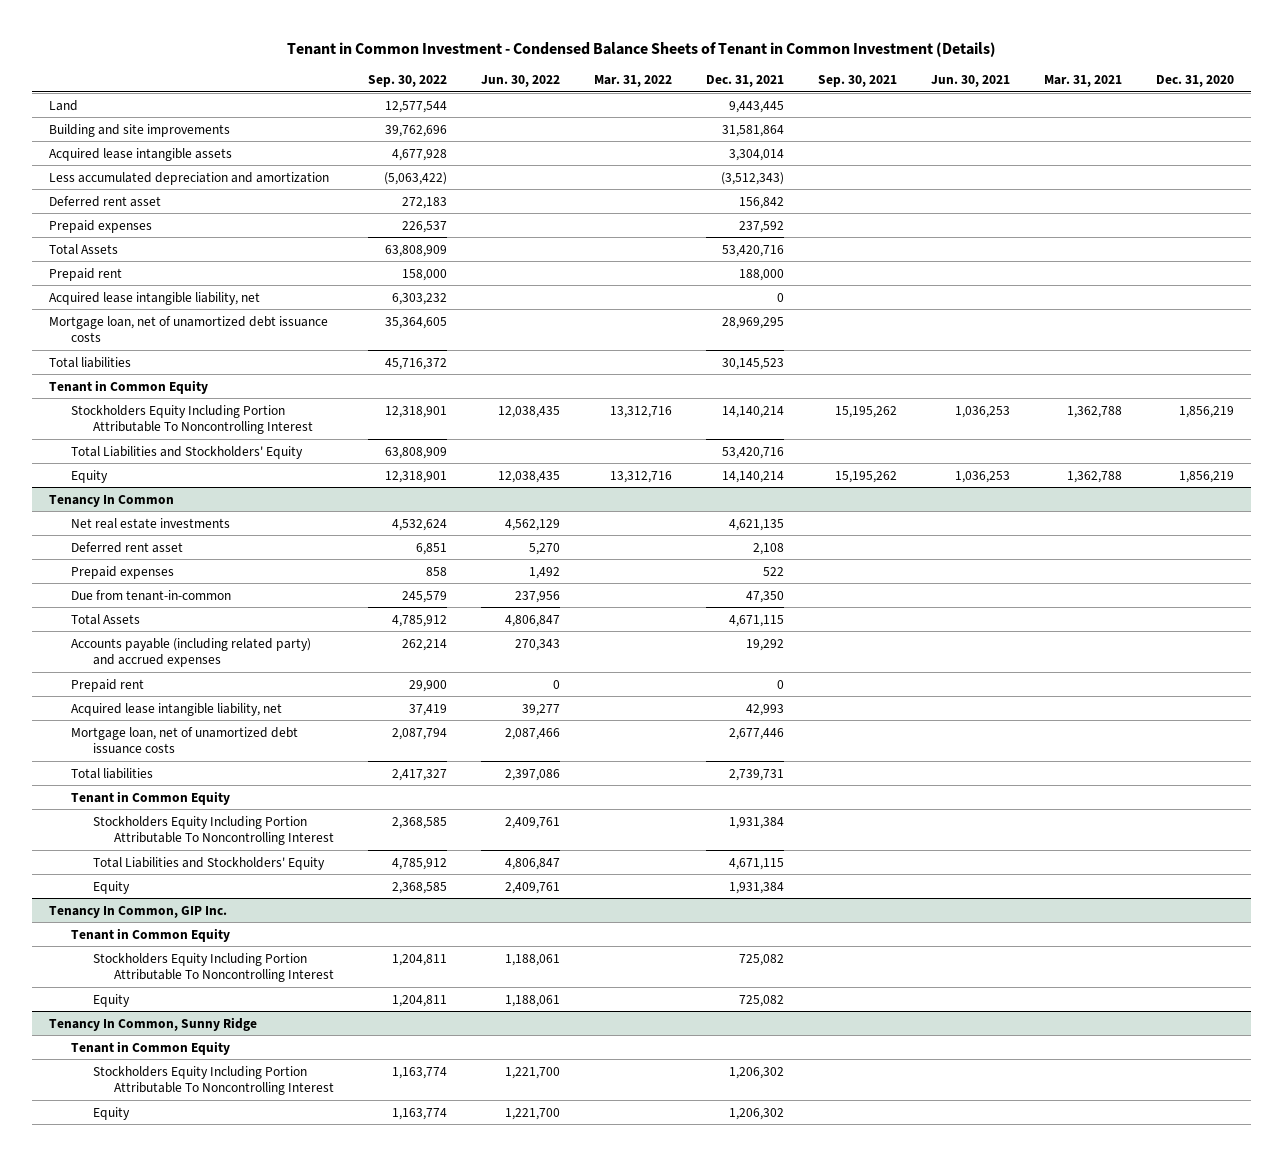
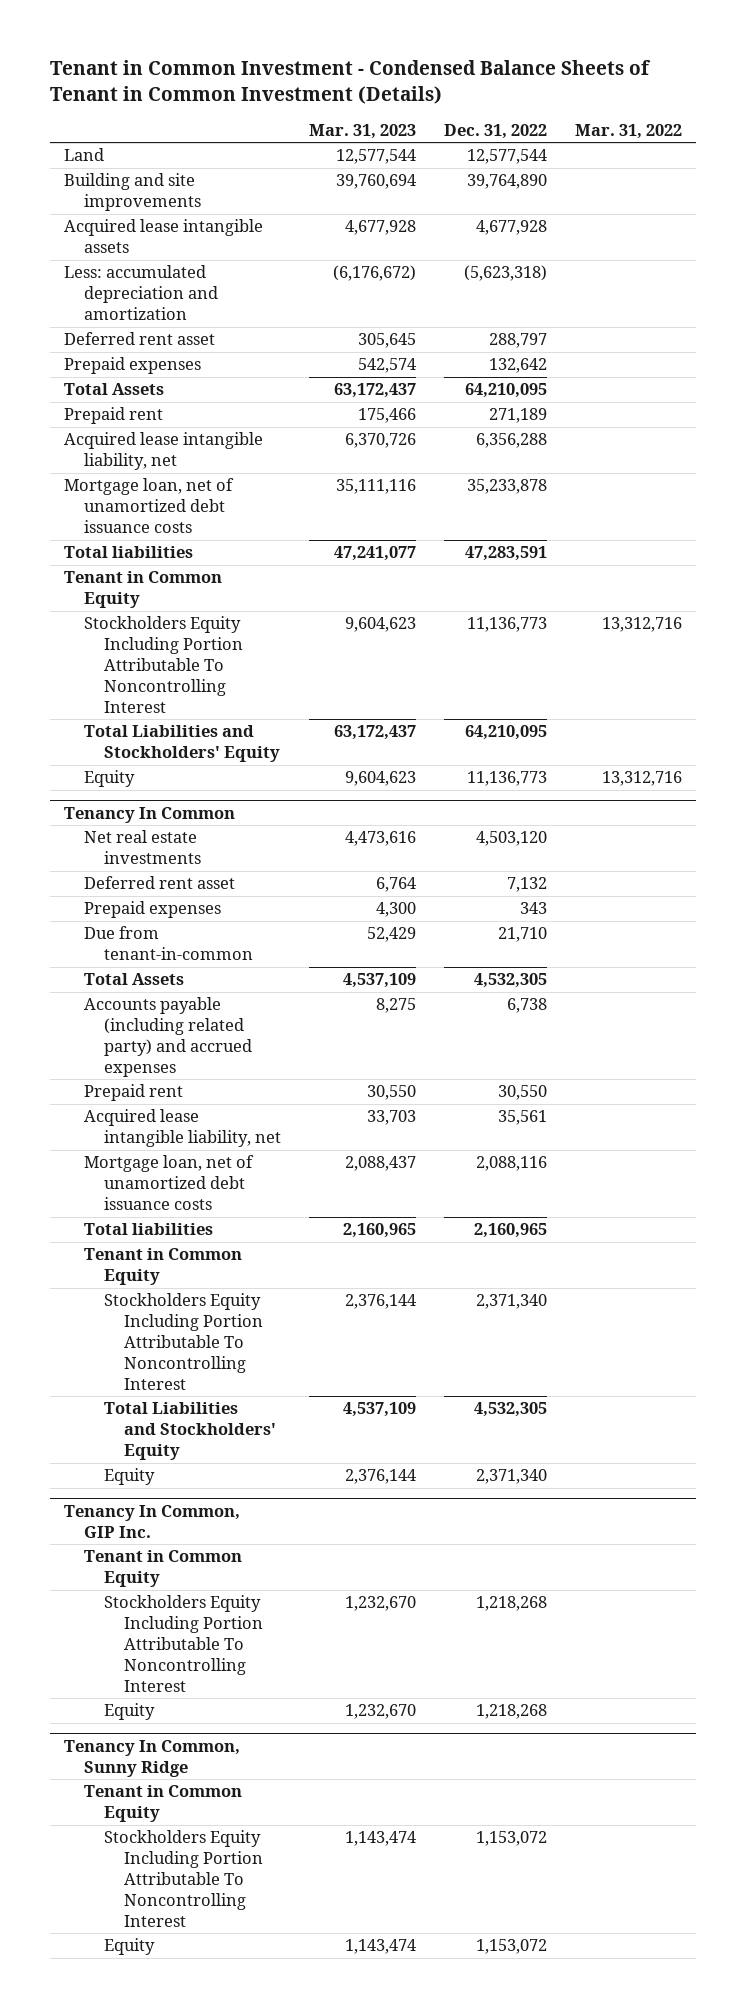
- | Sep. 30, 2022 | Jun. 30, 2022 | Mar. 31, 2022 | Dec. 31, 2021 | Sep. 30, 2021 | Jun. 30, 2021 | Mar. 31, 2021 | Dec. 31, 2020
+ | Mar. 31, 2023 | Dec. 31, 2022 | Mar. 31, 2022
- Less accumulated depreciation and amortization | (5,063,422) | | | (3,512,343) | | | |
+ Less: accumulated depreciation and amortization | (6,176,672) | (5,623,318) |

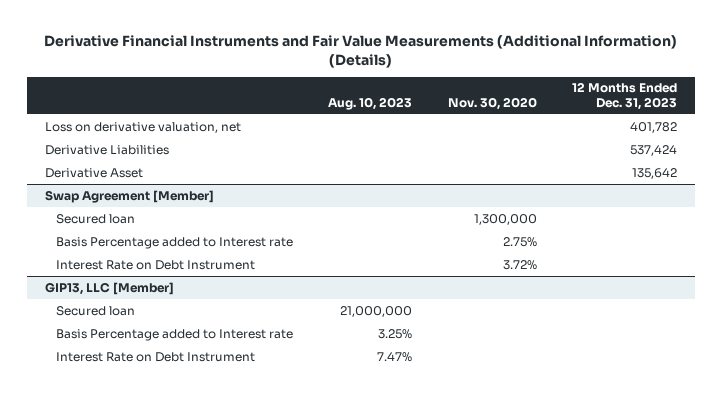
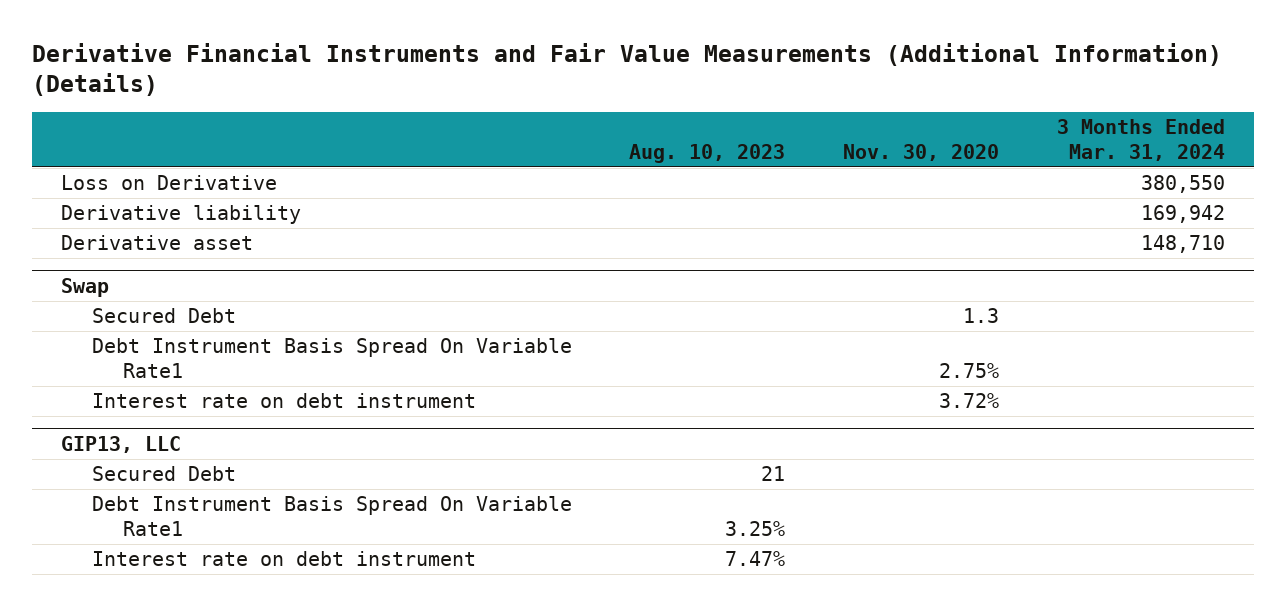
- | Aug. 10, 2023 | Nov. 30, 2020 | 12 Months Ended Dec. 31, 2023
+ | Aug. 10, 2023 | Nov. 30, 2020 | 3 Months Ended Mar. 31, 2024
- Loss on derivative valuation, net | | | 401,782
- Derivative Liabilities | | | 537,424
- Derivative Asset | | | 135,642
- Swap Agreement [Member]
- Secured loan | | 1,300,000 |
- Basis Percentage added to Interest rate | | 2.75% |
- Interest Rate on Debt Instrument | | 3.72% |
- GIP13, LLC [Member]
- Secured loan | 21,000,000 | |
- Basis Percentage added to Interest rate | 3.25% | |
- Interest Rate on Debt Instrument | 7.47% | |
+ Loss on Derivative | | | 380,550
+ Derivative liability | | | 169,942
+ Derivative asset | | | 148,710
+ Swap
+ Secured Debt | | 1.3 |
+ Debt Instrument Basis Spread On Variable Rate1 | | 2.75% |
+ Interest rate on debt instrument | | 3.72% |
+ GIP13, LLC
+ Secured Debt | 21 | |
+ Debt Instrument Basis Spread On Variable Rate1 | 3.25% | |
+ Interest rate on debt instrument | 7.47% | |

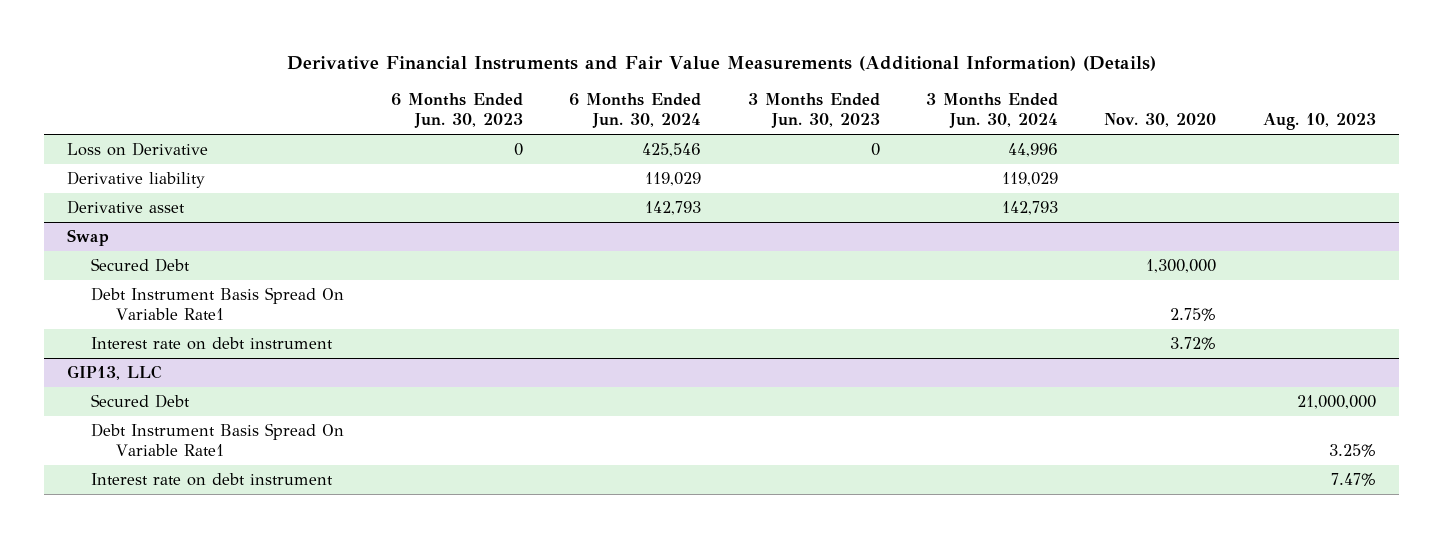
- | Aug. 10, 2023 | Nov. 30, 2020 | 3 Months Ended Mar. 31, 2024
+ | 6 Months Ended Jun. 30, 2023 | 6 Months Ended Jun. 30, 2024 | 3 Months Ended Jun. 30, 2023 | 3 Months Ended Jun. 30, 2024 | Nov. 30, 2020 | Aug. 10, 2023
@ Swap
- Secured Debt | | 1.3 |
+ Secured Debt | | | | | 1,300,000 |
@ GIP13, LLC
- Secured Debt | 21 | |
+ Secured Debt | | | | | | 21,000,000

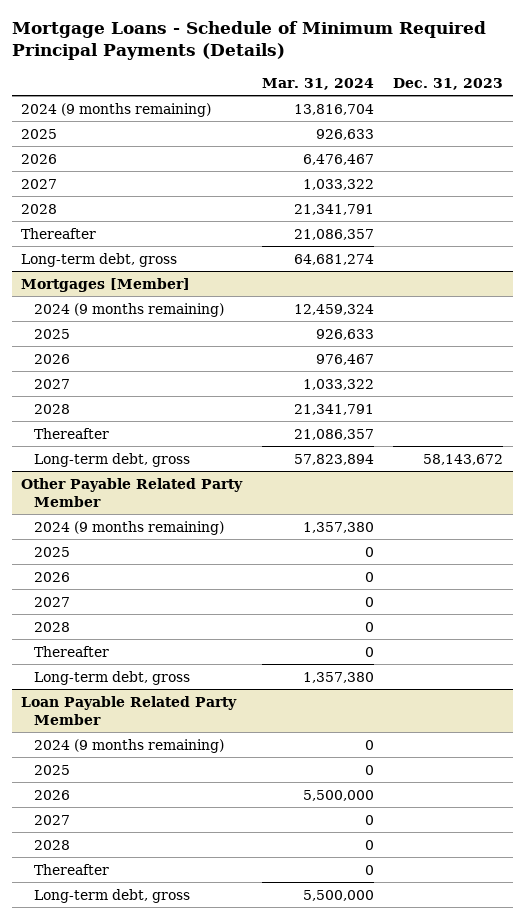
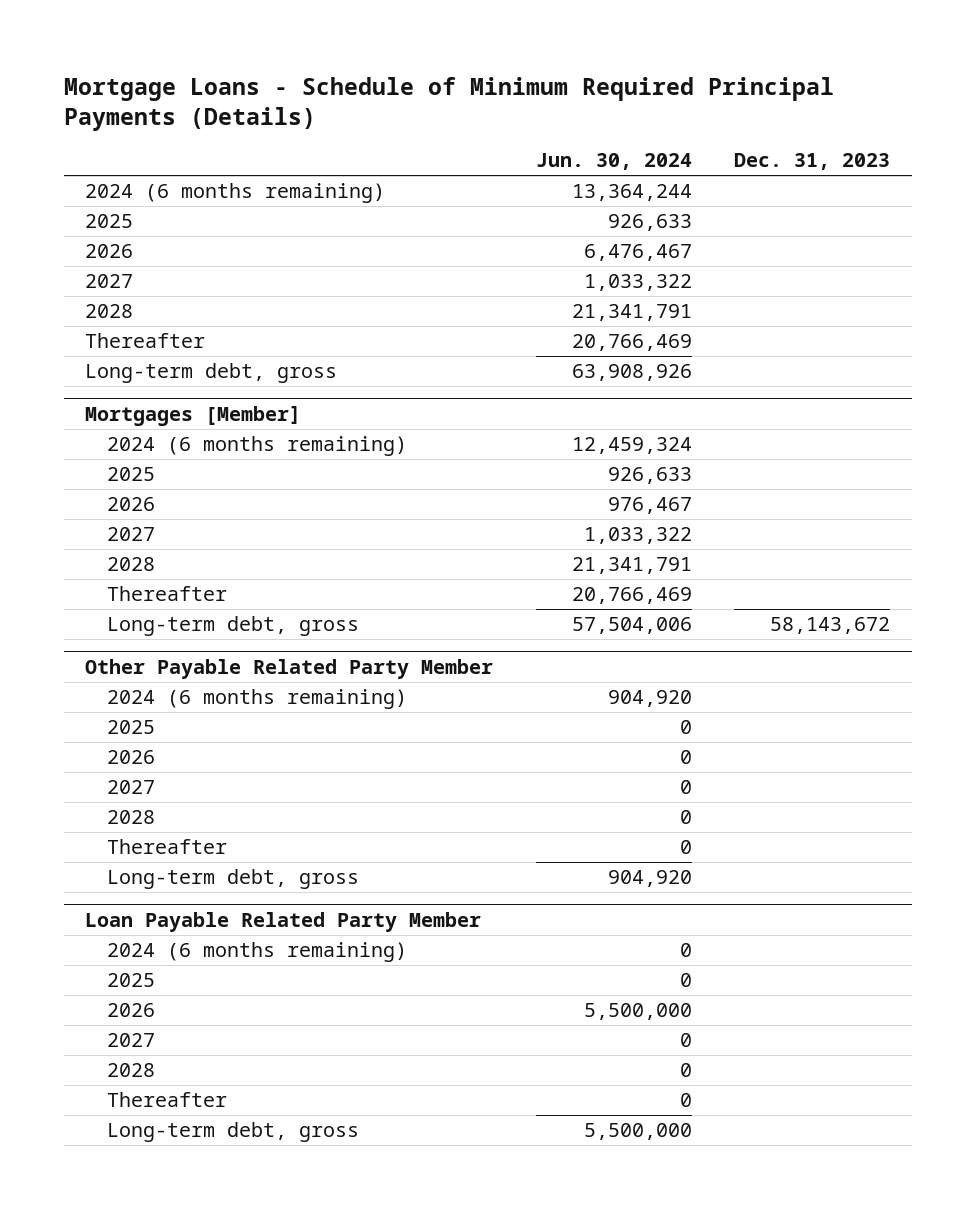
- | Mar. 31, 2024 | Dec. 31, 2023
+ | Jun. 30, 2024 | Dec. 31, 2023
- 2024 (9 months remaining) | 13,816,704 |
+ 2024 (6 months remaining) | 13,364,244 |
@ Mortgages [Member]
- 2024 (9 months remaining) | 12,459,324 |
+ 2024 (6 months remaining) | 12,459,324 |
@ Other Payable Related Party Member
- 2024 (9 months remaining) | 1,357,380 |
+ 2024 (6 months remaining) | 904,920 |
@ Loan Payable Related Party Member
- 2024 (9 months remaining) | 0 |
+ 2024 (6 months remaining) | 0 |

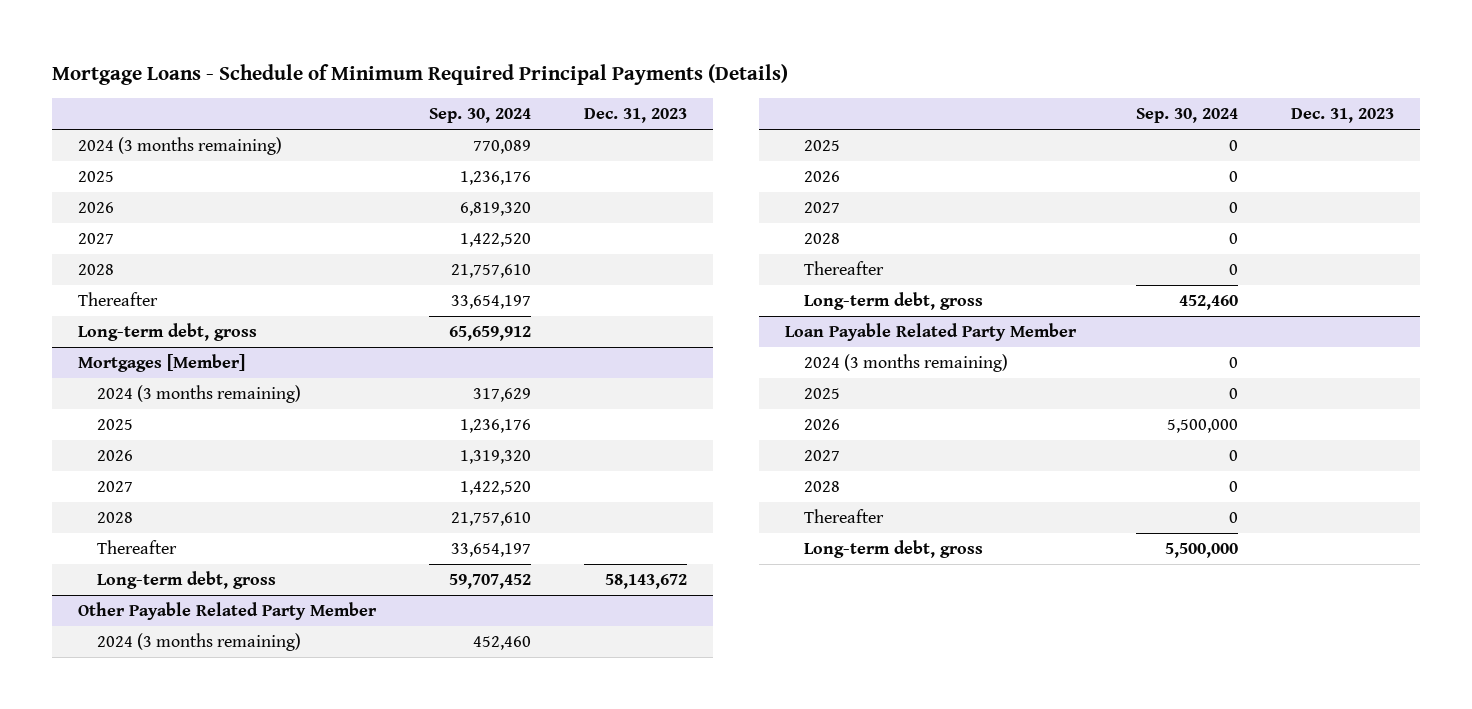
- | Jun. 30, 2024 | Dec. 31, 2023
+ | Sep. 30, 2024 | Dec. 31, 2023
- 2024 (6 months remaining) | 13,364,244 |
+ 2024 (3 months remaining) | 770,089 |
@ Mortgages [Member]
- 2024 (6 months remaining) | 12,459,324 |
+ 2024 (3 months remaining) | 317,629 |
@ Other Payable Related Party Member
- 2024 (6 months remaining) | 904,920 |
+ 2024 (3 months remaining) | 452,460 |
@ Loan Payable Related Party Member
- 2024 (6 months remaining) | 0 |
+ 2024 (3 months remaining) | 0 |

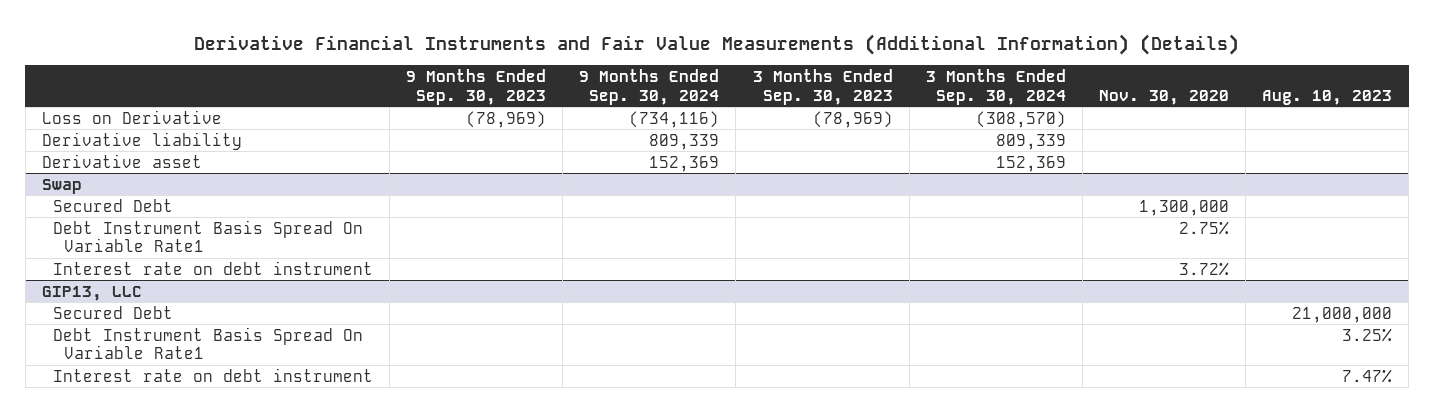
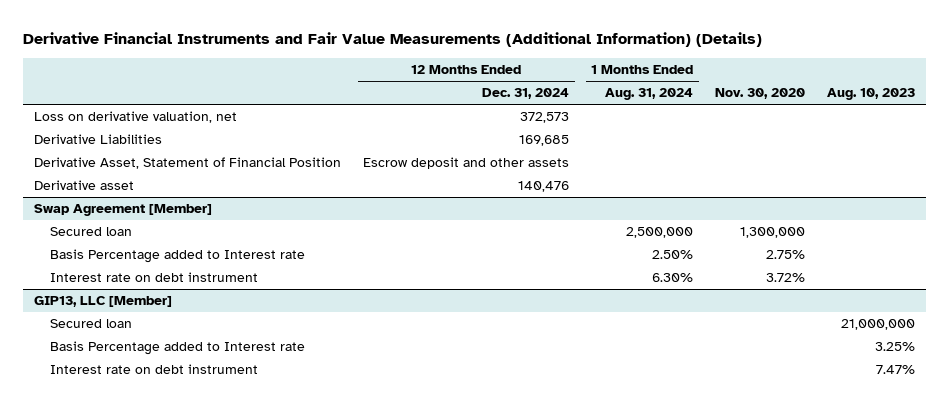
- | 9 Months Ended Sep. 30, 2023 | 9 Months Ended Sep. 30, 2024 | 3 Months Ended Sep. 30, 2023 | 3 Months Ended Sep. 30, 2024 | Nov. 30, 2020 | Aug. 10, 2023
+ | 12 Months Ended Dec. 31, 2024 | 1 Months Ended Aug. 31, 2024 | Nov. 30, 2020 | Aug. 10, 2023
- Loss on Derivative | (78,969) | (734,116) | (78,969) | (308,570) | |
- Derivative liability | | 809,339 | | 809,339 | |
+ Loss on derivative valuation, net | 372,573 | | |
+ Derivative Liabilities | 169,685 | | |
+ Derivative Asset, Statement of Financial Position | Escrow deposit and other assets | | |
- Swap
- Secured Debt | | | | | 1,300,000 |
- Debt Instrument Basis Spread On Variable Rate1 | | | | | 2.75% |
+ Swap Agreement [Member]
+ Secured loan | | 2,500,000 | 1,300,000 |
+ Basis Percentage added to Interest rate | | 2.50% | 2.75% |
- GIP13, LLC
- Secured Debt | | | | | | 21,000,000
- Debt Instrument Basis Spread On Variable Rate1 | | | | | | 3.25%
+ GIP13, LLC [Member]
+ Secured loan | | | | 21,000,000
+ Basis Percentage added to Interest rate | | | | 3.25%

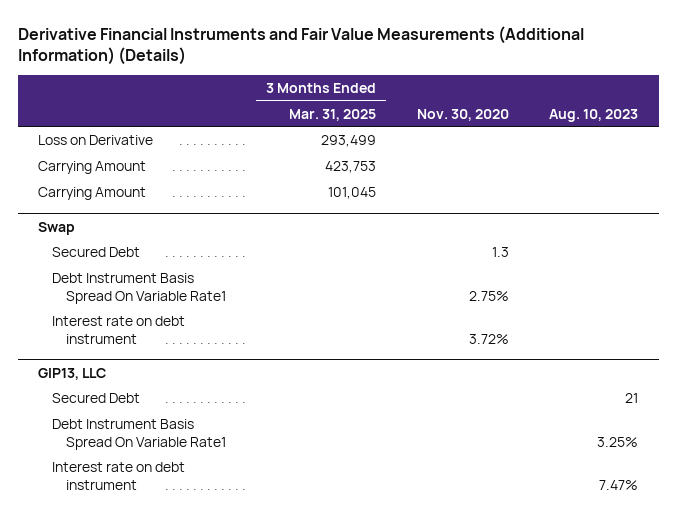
- | 12 Months Ended Dec. 31, 2024 | 1 Months Ended Aug. 31, 2024 | Nov. 30, 2020 | Aug. 10, 2023
+ | 3 Months Ended Mar. 31, 2025 | Nov. 30, 2020 | Aug. 10, 2023
- Loss on derivative valuation, net | 372,573 | | |
- Derivative Liabilities | 169,685 | | |
- Derivative Asset, Statement of Financial Position | Escrow deposit and other assets | | |
- Derivative asset | 140,476 | | |
- Swap Agreement [Member]
- Secured loan | | 2,500,000 | 1,300,000 |
- Basis Percentage added to Interest rate | | 2.50% | 2.75% |
+ Loss on Derivative | 293,499 | |
+ Carrying Amount | 423,753 | |
+ Carrying Amount | 101,045 | |
+ Swap
+ Secured Debt | | 1.3 |
+ Debt Instrument Basis Spread On Variable Rate1 | | 2.75% |
- GIP13, LLC [Member]
- Secured loan | | | | 21,000,000
- Basis Percentage added to Interest rate | | | | 3.25%
+ GIP13, LLC
+ Secured Debt | | | 21
+ Debt Instrument Basis Spread On Variable Rate1 | | | 3.25%

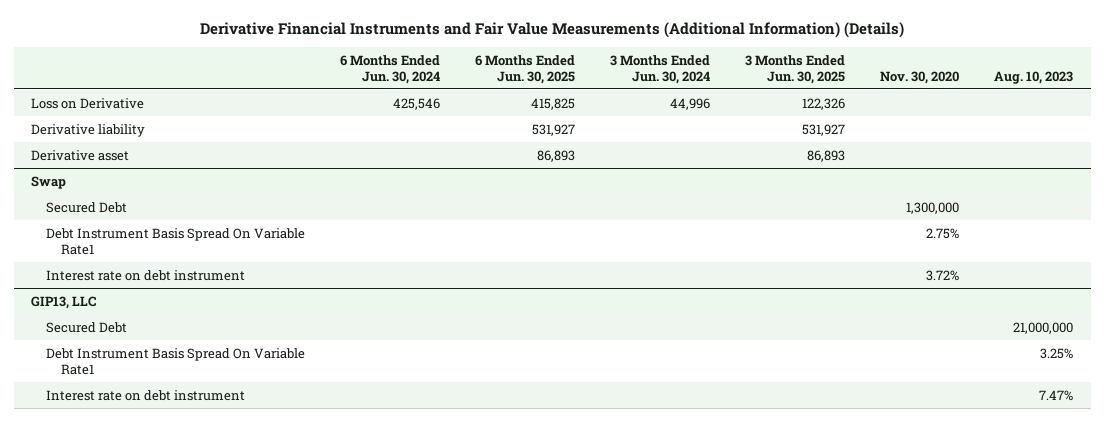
- | 3 Months Ended Mar. 31, 2025 | Nov. 30, 2020 | Aug. 10, 2023
+ | 6 Months Ended Jun. 30, 2024 | 6 Months Ended Jun. 30, 2025 | 3 Months Ended Jun. 30, 2024 | 3 Months Ended Jun. 30, 2025 | Nov. 30, 2020 | Aug. 10, 2023
- Carrying Amount | 423,753 | |
- Carrying Amount | 101,045 | |
+ Derivative liability | | 531,927 | | 531,927 | |
+ Derivative asset | | 86,893 | | 86,893 | |
@ Swap
- Secured Debt | | 1.3 |
+ Secured Debt | | | | | 1,300,000 |
@ GIP13, LLC
- Secured Debt | | | 21
+ Secured Debt | | | | | | 21,000,000

